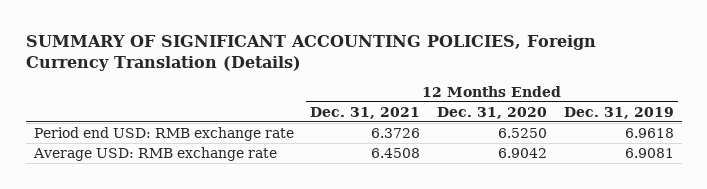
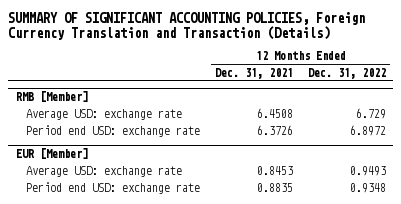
- SUMMARY OF SIGNIFICANT ACCOUNTING POLICIES, Foreign Currency Translation (Details)
+ SUMMARY OF SIGNIFICANT ACCOUNTING POLICIES, Foreign Currency Translation and Transaction (Details)
- | 12 Months Ended Dec. 31, 2021 | 12 Months Ended Dec. 31, 2020 | 12 Months Ended Dec. 31, 2019
+ | 12 Months Ended Dec. 31, 2021 | 12 Months Ended Dec. 31, 2022
- Period end USD: RMB exchange rate | 6.3726 | 6.5250 | 6.9618
- Average USD: RMB exchange rate | 6.4508 | 6.9042 | 6.9081
+ RMB [Member]
+ Average USD: exchange rate | 6.4508 | 6.729
+ Period end USD: exchange rate | 6.3726 | 6.8972
+ EUR [Member]
+ Average USD: exchange rate | 0.8453 | 0.9493
+ Period end USD: exchange rate | 0.8835 | 0.9348

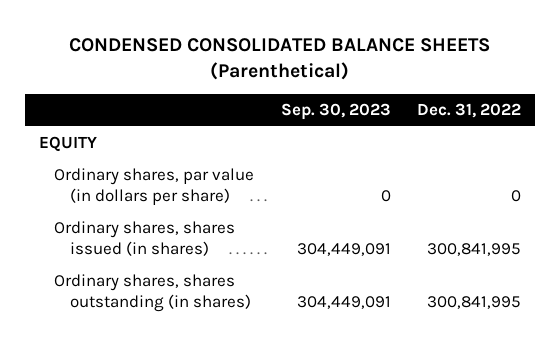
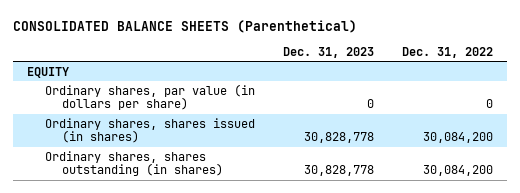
- CONDENSED CONSOLIDATED BALANCE SHEETS (Parenthetical)
+ CONSOLIDATED BALANCE SHEETS (Parenthetical)
- | Sep. 30, 2023 | Dec. 31, 2022
+ | Dec. 31, 2023 | Dec. 31, 2022
- Ordinary shares, shares issued (in shares) | 304,449,091 | 300,841,995
- Ordinary shares, shares outstanding (in shares) | 304,449,091 | 300,841,995
+ Ordinary shares, shares issued (in shares) | 30,828,778 | 30,084,200
+ Ordinary shares, shares outstanding (in shares) | 30,828,778 | 30,084,200

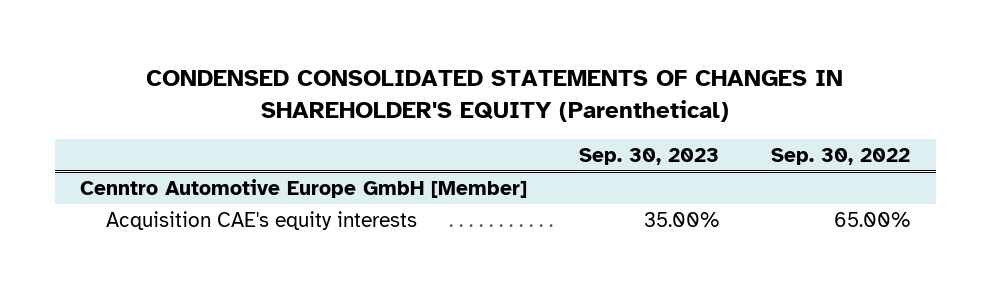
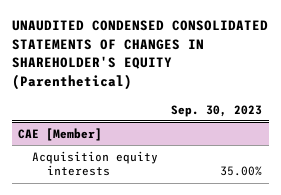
- CONDENSED CONSOLIDATED STATEMENTS OF CHANGES IN SHAREHOLDER'S EQUITY (Parenthetical)
+ UNAUDITED CONDENSED CONSOLIDATED STATEMENTS OF CHANGES IN SHAREHOLDER'S EQUITY (Parenthetical)
- | Sep. 30, 2023 | Sep. 30, 2022
+ | Sep. 30, 2023
- Cenntro Automotive Europe GmbH [Member]
- Acquisition CAE's equity interests | 35.00% | 65.00%
+ CAE [Member]
+ Acquisition equity interests | 35.00%

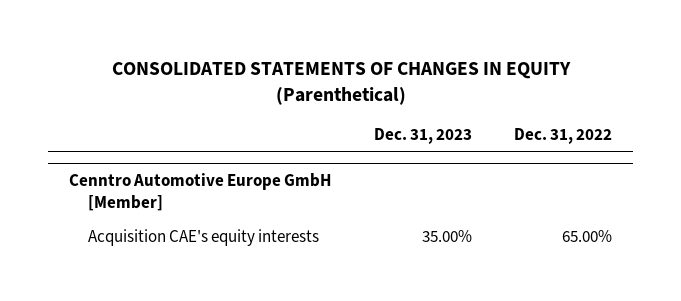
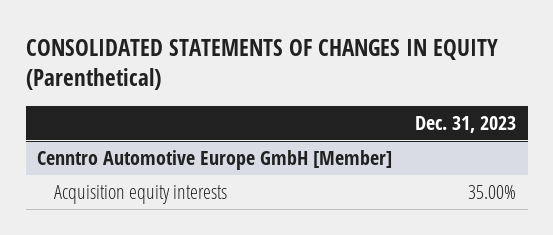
- | Dec. 31, 2023 | Dec. 31, 2022
+ | Dec. 31, 2023
@ Cenntro Automotive Europe GmbH [Member]
- Acquisition CAE's equity interests | 35.00% | 65.00%
+ Acquisition equity interests | 35.00%

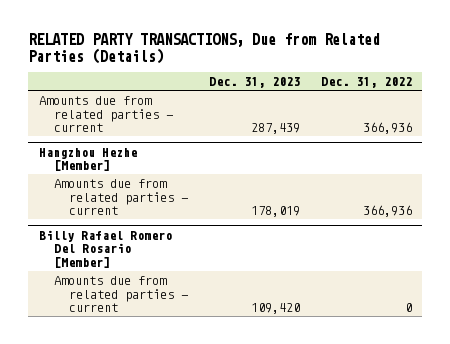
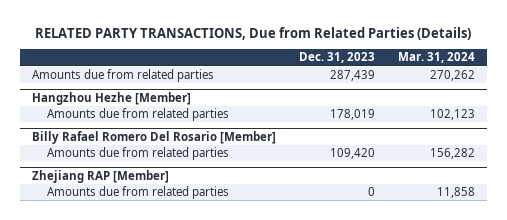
- | Dec. 31, 2023 | Dec. 31, 2022
+ | Dec. 31, 2023 | Mar. 31, 2024
- Amounts due from related parties - current | 287,439 | 366,936
+ Amounts due from related parties | 287,439 | 270,262
@ Hangzhou Hezhe [Member]
- Amounts due from related parties - current | 178,019 | 366,936
+ Amounts due from related parties | 178,019 | 102,123
@ Billy Rafael Romero Del Rosario [Member]
- Amounts due from related parties - current | 109,420 | 0
+ Amounts due from related parties | 109,420 | 156,282
+ Zhejiang RAP [Member]
+ Amounts due from related parties | 0 | 11,858

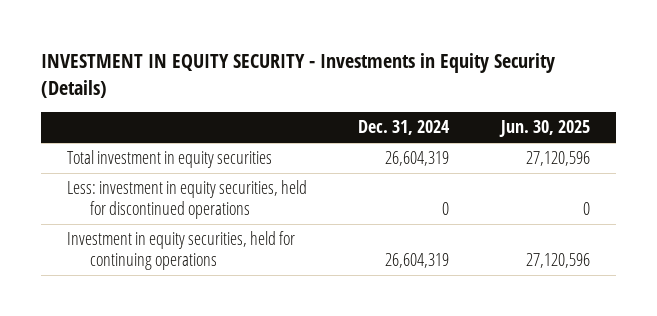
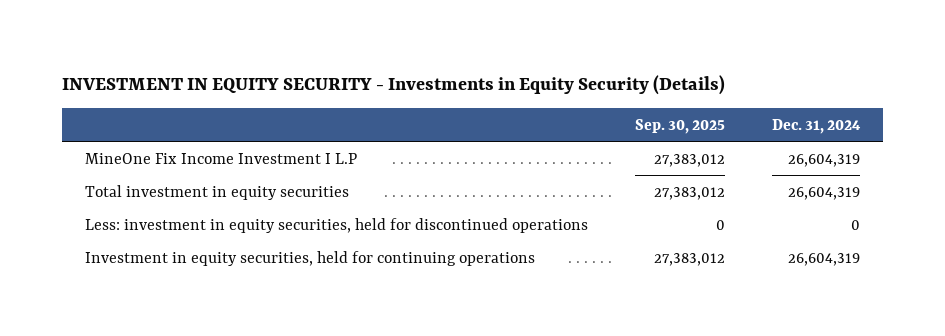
- | Dec. 31, 2024 | Jun. 30, 2025
+ | Sep. 30, 2025 | Dec. 31, 2024
+ MineOne Fix Income Investment I L.P | 27,383,012 | 26,604,319

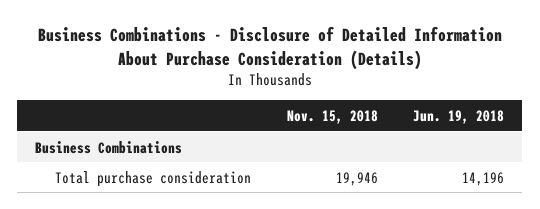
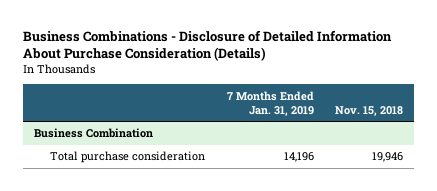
- | Nov. 15, 2018 | Jun. 19, 2018
+ | 7 Months Ended Jan. 31, 2019 | Nov. 15, 2018
- Business Combinations
+ Business Combination

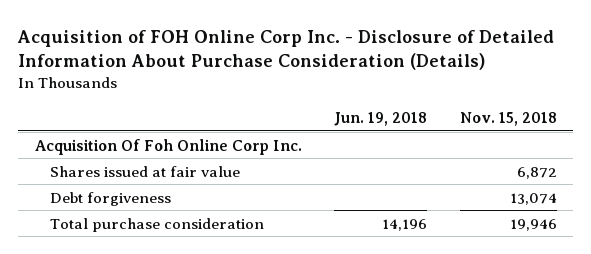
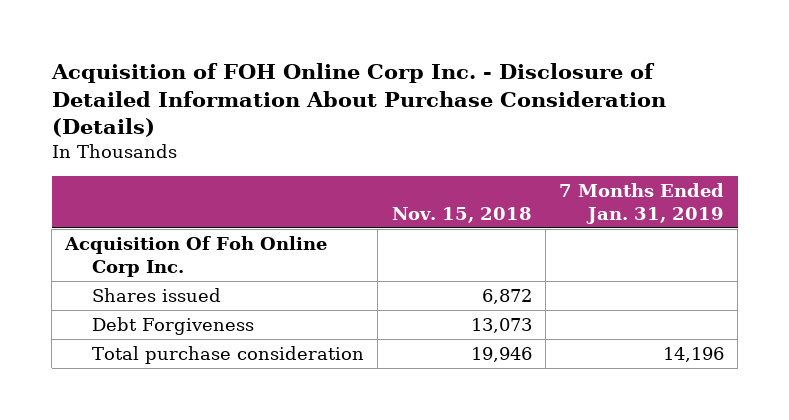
- | Jun. 19, 2018 | Nov. 15, 2018
+ | Nov. 15, 2018 | 7 Months Ended Jan. 31, 2019
- Shares issued at fair value | | 6,872
- Debt forgiveness | | 13,074
+ Shares issued | 6,872 |
+ Debt Forgiveness | 13,073 |

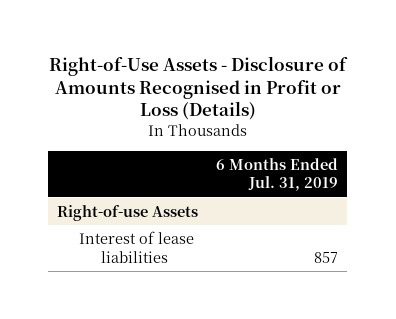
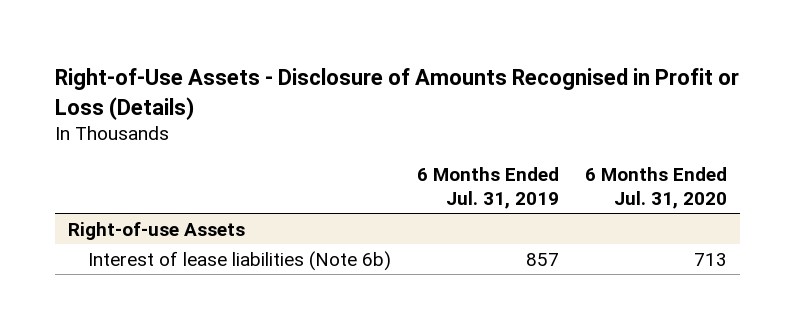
- | 6 Months Ended Jul. 31, 2019
+ | 6 Months Ended Jul. 31, 2019 | 6 Months Ended Jul. 31, 2020
- Interest of lease liabilities | 857
+ Interest of lease liabilities (Note 6b) | 857 | 713

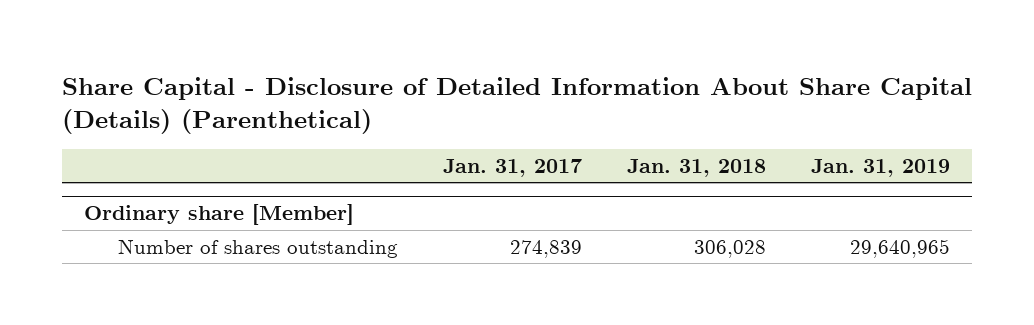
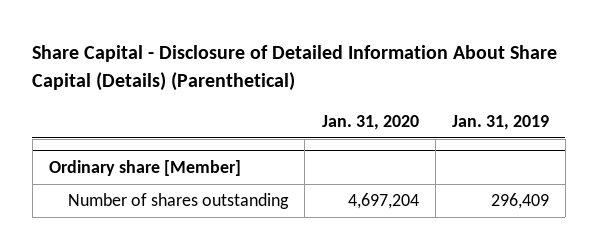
- | Jan. 31, 2017 | Jan. 31, 2018 | Jan. 31, 2019
+ | Jan. 31, 2020 | Jan. 31, 2019
@ Ordinary share [Member]
- Number of shares outstanding | 274,839 | 306,028 | 29,640,965
+ Number of shares outstanding | 4,697,204 | 296,409

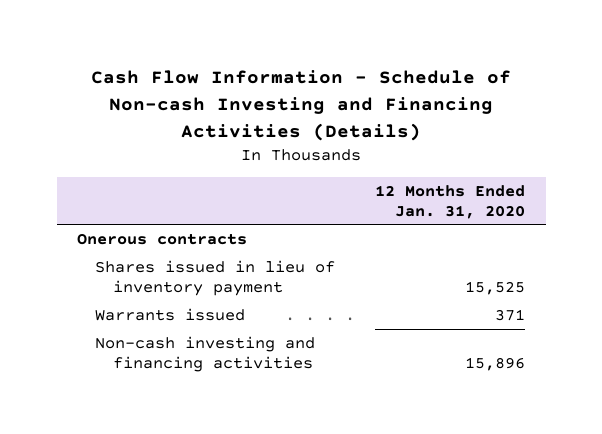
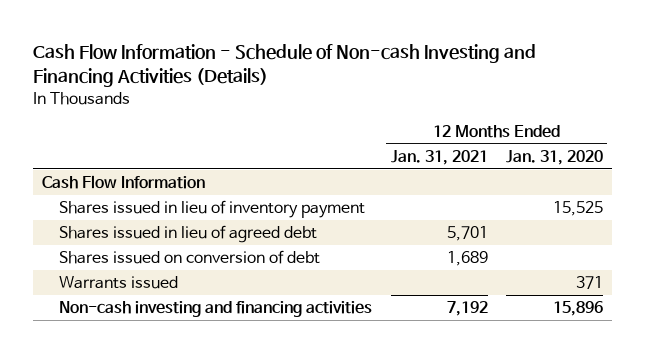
- | 12 Months Ended Jan. 31, 2020
+ | 12 Months Ended Jan. 31, 2021 | 12 Months Ended Jan. 31, 2020
- Onerous contracts
+ Cash Flow Information
+ Shares issued in lieu of agreed debt | 5,701 |
+ Shares issued on conversion of debt | 1,689 |

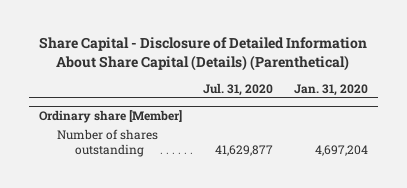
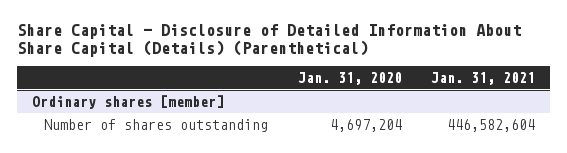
- | Jul. 31, 2020 | Jan. 31, 2020
+ | Jan. 31, 2020 | Jan. 31, 2021
- Ordinary share [Member]
+ Ordinary shares [member]

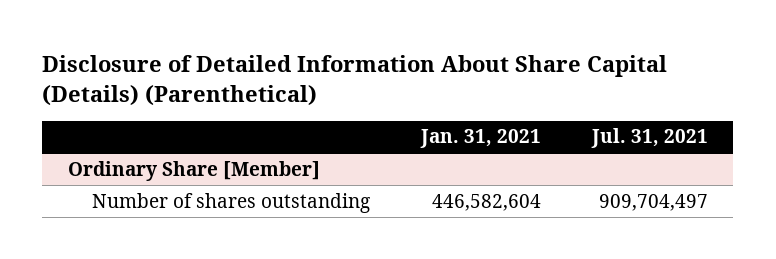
- Share Capital - Disclosure of Detailed Information About Share Capital (Details) (Parenthetical)
+ Disclosure of Detailed Information About Share Capital (Details) (Parenthetical)
- | Jan. 31, 2020 | Jan. 31, 2021
+ | Jan. 31, 2021 | Jul. 31, 2021
- Ordinary shares [member]
+ Ordinary Share [Member]

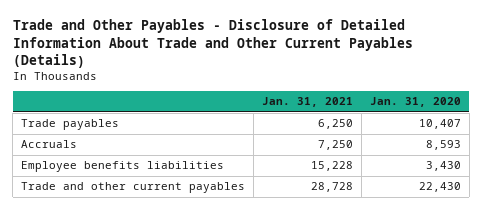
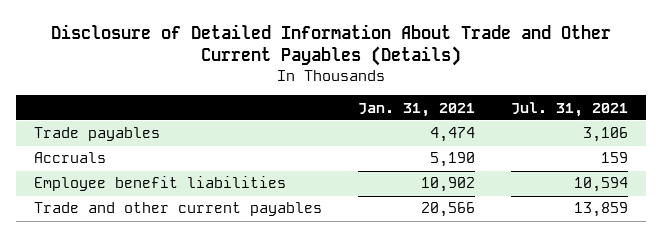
- Trade and Other Payables - Disclosure of Detailed Information About Trade and Other Current Payables (Details)
+ Disclosure of Detailed Information About Trade and Other Current Payables (Details)
- | Jan. 31, 2021 | Jan. 31, 2020
+ | Jan. 31, 2021 | Jul. 31, 2021
- Trade payables | 6,250 | 10,407
- Accruals | 7,250 | 8,593
- Employee benefits liabilities | 15,228 | 3,430
- Trade and other current payables | 28,728 | 22,430
+ Trade payables | 4,474 | 3,106
+ Accruals | 5,190 | 159
+ Employee benefit liabilities | 10,902 | 10,594
+ Trade and other current payables | 20,566 | 13,859

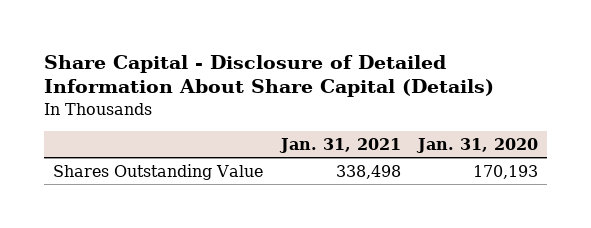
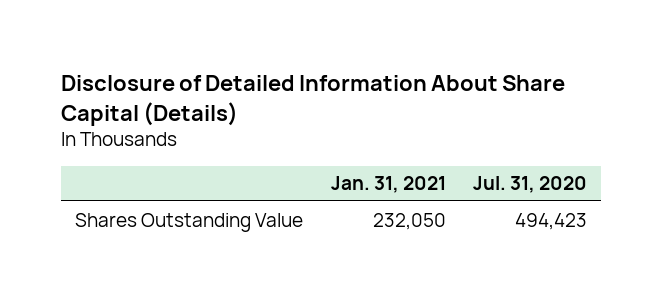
- Share Capital - Disclosure of Detailed Information About Share Capital (Details)
+ Disclosure of Detailed Information About Share Capital (Details)
- | Jan. 31, 2021 | Jan. 31, 2020
+ | Jan. 31, 2021 | Jul. 31, 2020
- Shares Outstanding Value | 338,498 | 170,193
+ Shares Outstanding Value | 232,050 | 494,423

